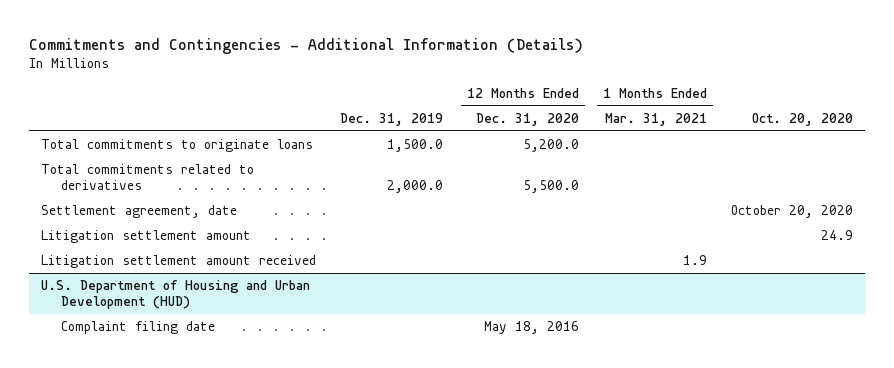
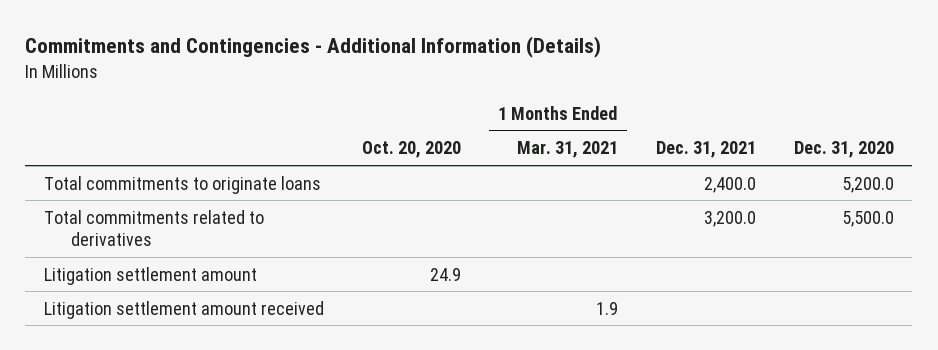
- | Dec. 31, 2019 | 12 Months Ended Dec. 31, 2020 | 1 Months Ended Mar. 31, 2021 | Oct. 20, 2020
+ | Oct. 20, 2020 | 1 Months Ended Mar. 31, 2021 | Dec. 31, 2021 | Dec. 31, 2020
- Settlement agreement, date | | | | October 20, 2020
- U.S. Department of Housing and Urban Development (HUD)
- Complaint filing date | | May 18, 2016 | |

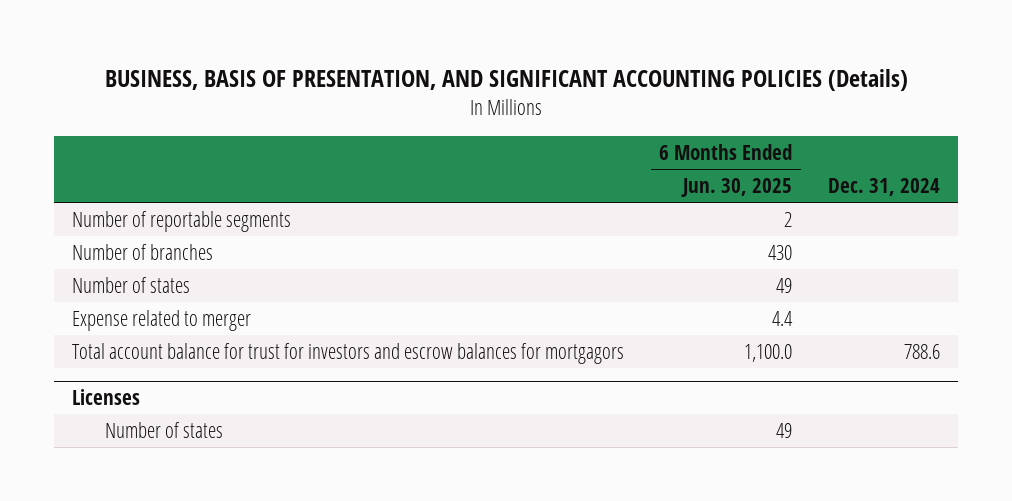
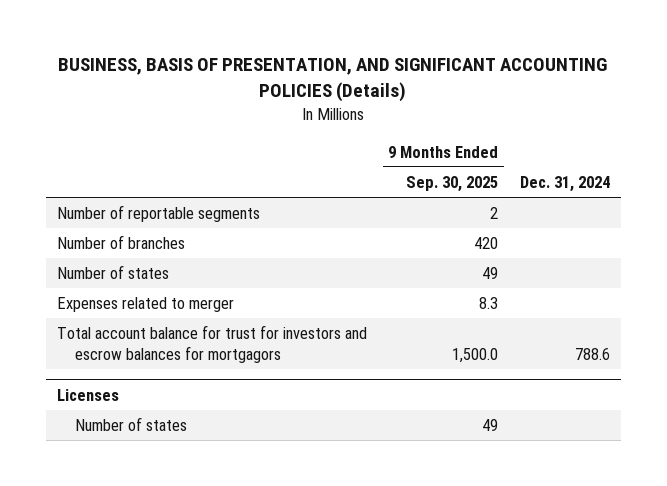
- | 6 Months Ended Jun. 30, 2025 | Dec. 31, 2024
+ | 9 Months Ended Sep. 30, 2025 | Dec. 31, 2024
- Expense related to merger | 4.4 |
+ Expenses related to merger | 8.3 |

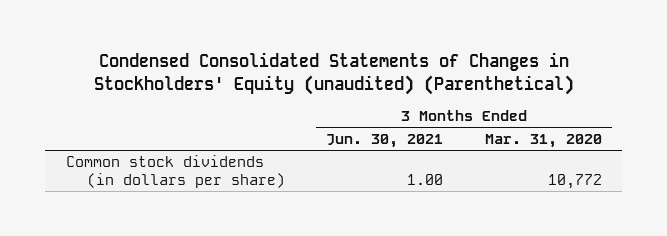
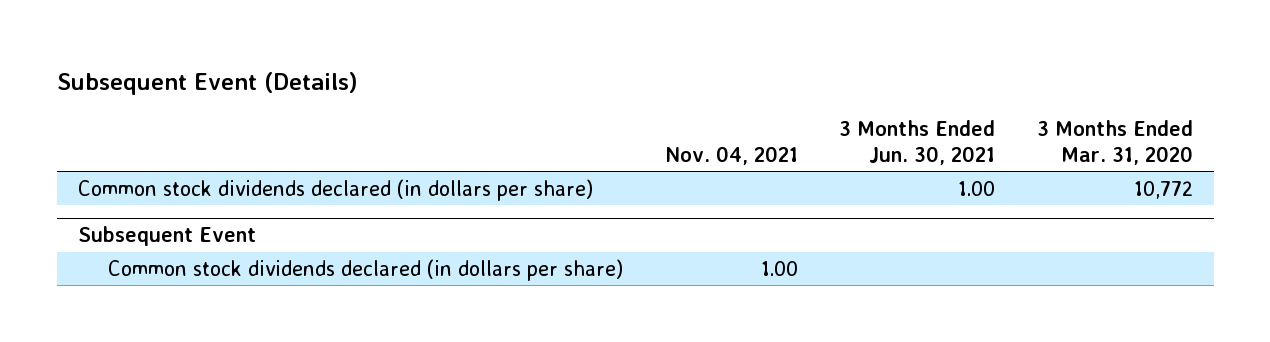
- Condensed Consolidated Statements of Changes in Stockholders' Equity (unaudited) (Parenthetical)
+ Subsequent Event (Details)
- | 3 Months Ended Jun. 30, 2021 | 3 Months Ended Mar. 31, 2020
+ | Nov. 04, 2021 | 3 Months Ended Jun. 30, 2021 | 3 Months Ended Mar. 31, 2020
- Common stock dividends (in dollars per share) | 1.00 | 10,772
+ Common stock dividends declared (in dollars per share) | | 1.00 | 10,772
+ Subsequent Event
+ Common stock dividends declared (in dollars per share) | 1.00 | |

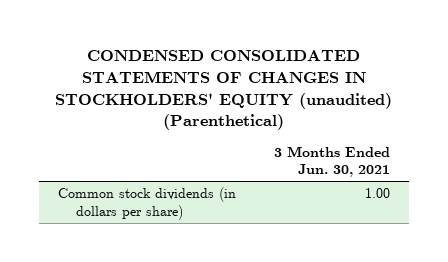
- Subsequent Event (Details)
+ CONDENSED CONSOLIDATED STATEMENTS OF CHANGES IN STOCKHOLDERS' EQUITY (unaudited) (Parenthetical)
- | Nov. 04, 2021 | 3 Months Ended Jun. 30, 2021 | 3 Months Ended Mar. 31, 2020
+ | 3 Months Ended Jun. 30, 2021
- Common stock dividends declared (in dollars per share) | | 1.00 | 10,772
- Subsequent Event
- Common stock dividends declared (in dollars per share) | 1.00 | |
+ Common stock dividends (in dollars per share) | 1.00

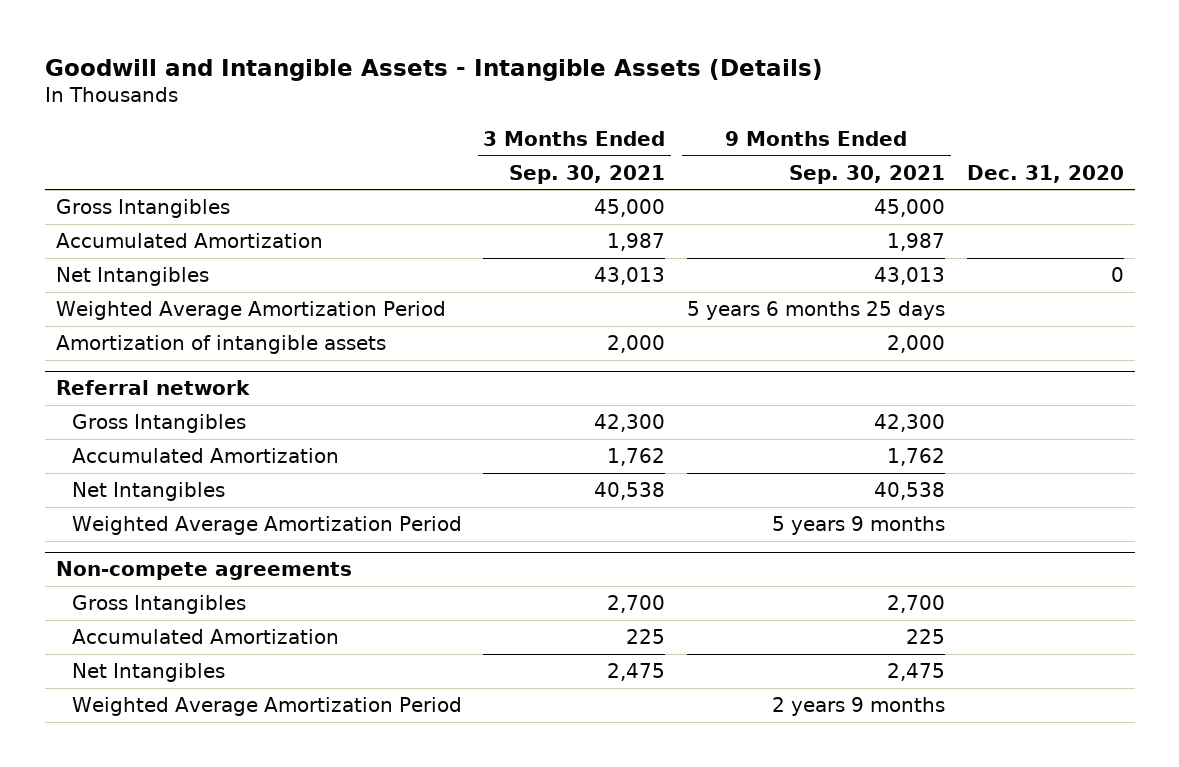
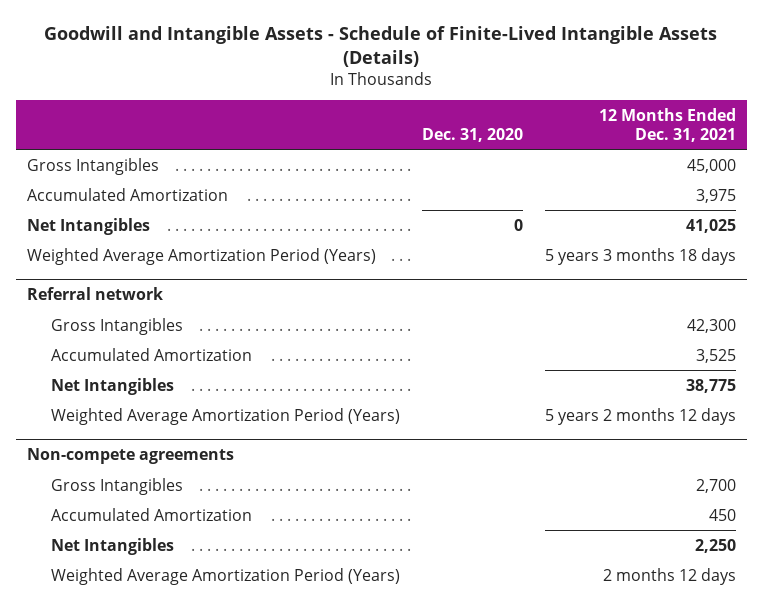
- Goodwill and Intangible Assets - Intangible Assets (Details)
+ Goodwill and Intangible Assets - Schedule of Finite-Lived Intangible Assets (Details)
- | 3 Months Ended Sep. 30, 2021 | 9 Months Ended Sep. 30, 2021 | Dec. 31, 2020
+ | Dec. 31, 2020 | 12 Months Ended Dec. 31, 2021
- Weighted Average Amortization Period | | 5 years 6 months 25 days |
- Amortization of intangible assets | 2,000 | 2,000 |
+ Weighted Average Amortization Period (Years) | | 5 years 3 months 18 days
@ Referral network
- Weighted Average Amortization Period | | 5 years 9 months |
+ Weighted Average Amortization Period (Years) | | 5 years 2 months 12 days
@ Non-compete agreements
- Weighted Average Amortization Period | | 2 years 9 months |
+ Weighted Average Amortization Period (Years) | | 2 months 12 days

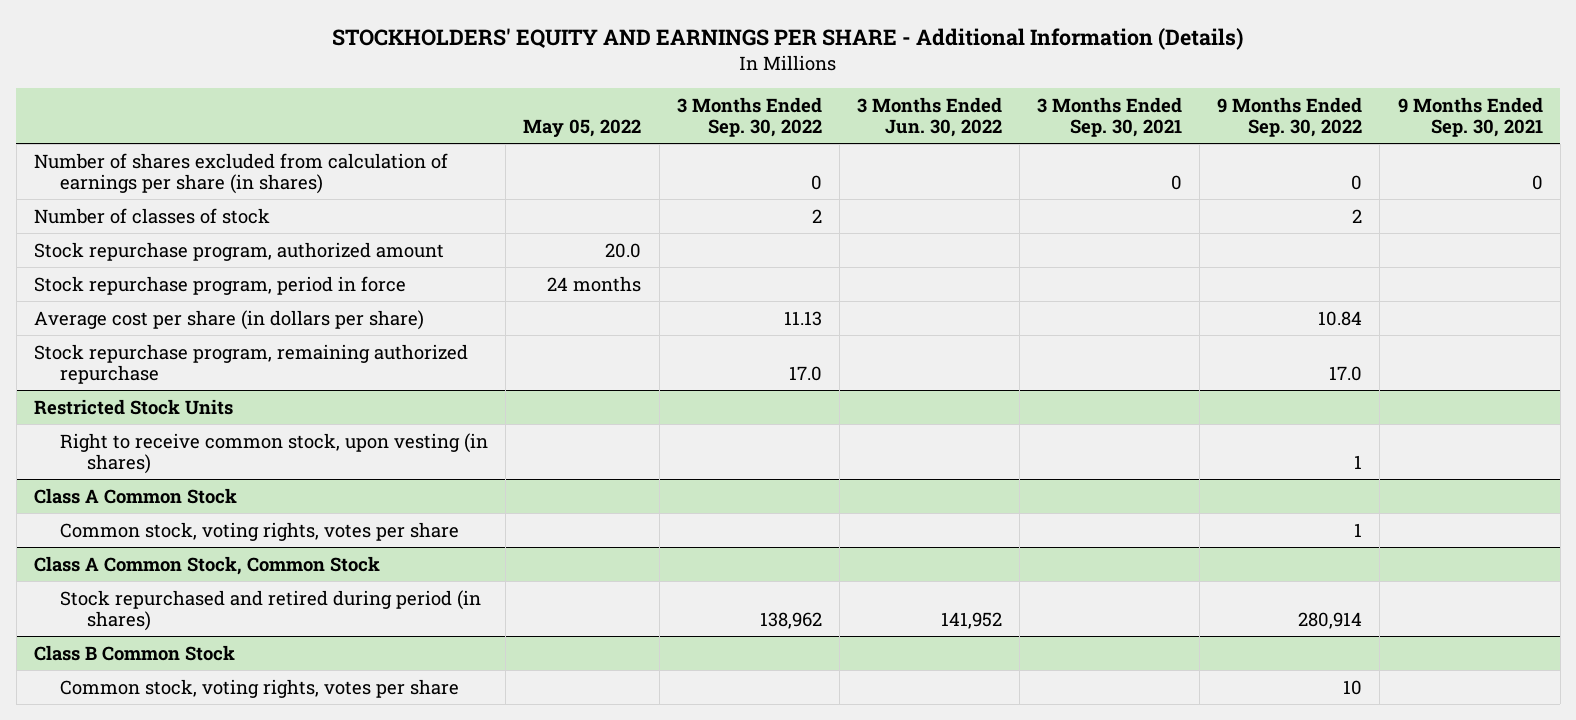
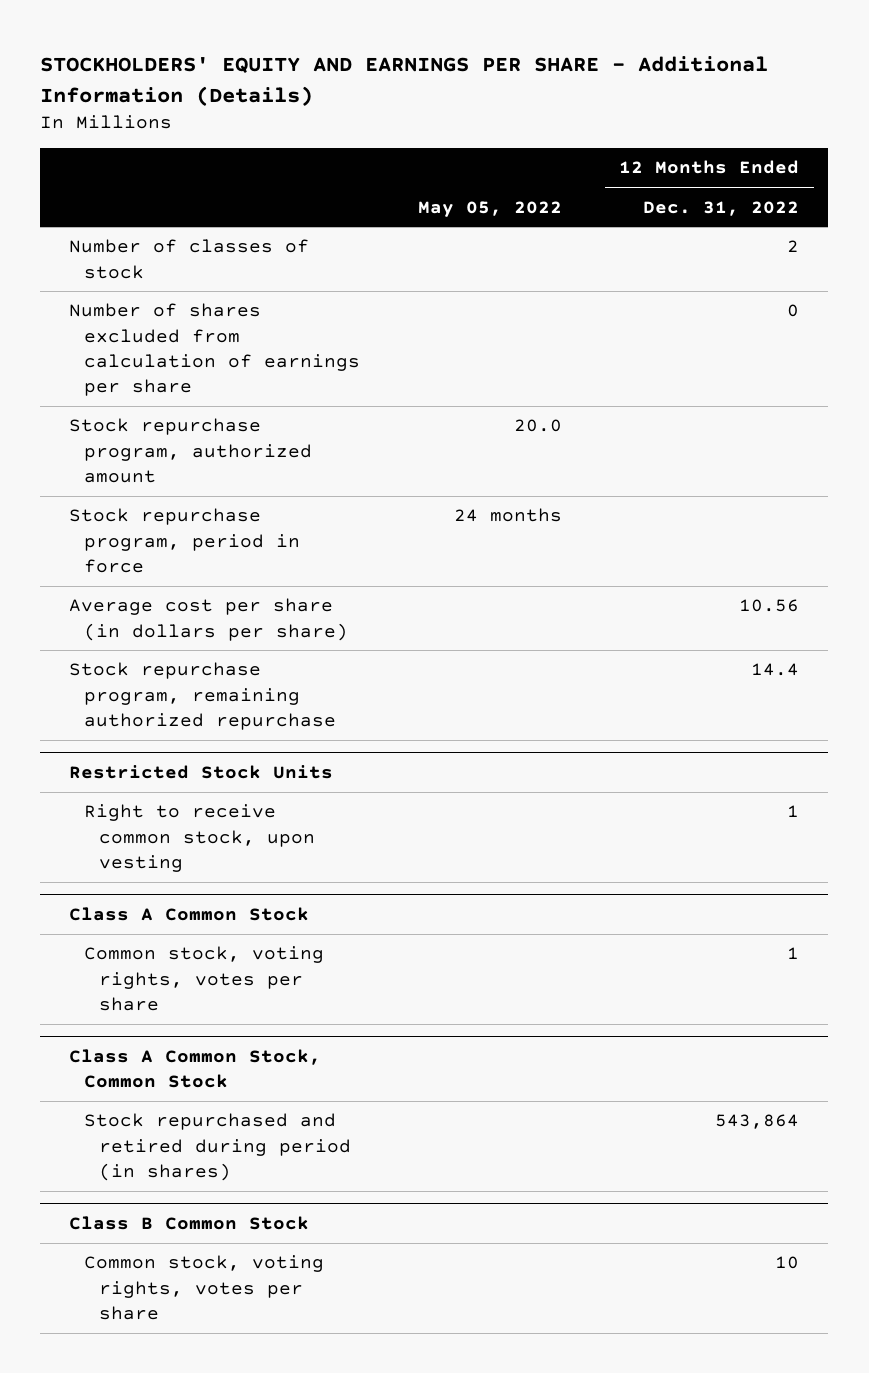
- | May 05, 2022 | 3 Months Ended Sep. 30, 2022 | 3 Months Ended Jun. 30, 2022 | 3 Months Ended Sep. 30, 2021 | 9 Months Ended Sep. 30, 2022 | 9 Months Ended Sep. 30, 2021
+ | May 05, 2022 | 12 Months Ended Dec. 31, 2022
- Number of shares excluded from calculation of earnings per share (in shares) | | 0 | | 0 | 0 | 0
+ Number of shares excluded from calculation of earnings per share | | 0
@ Restricted Stock Units
- Right to receive common stock, upon vesting (in shares) | | | | | 1 |
+ Right to receive common stock, upon vesting | | 1

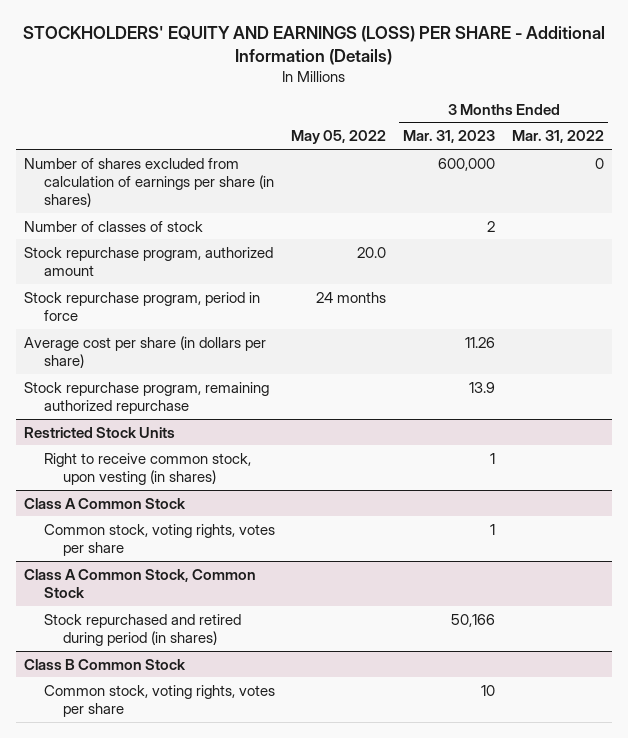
- STOCKHOLDERS' EQUITY AND EARNINGS PER SHARE - Additional Information (Details)
+ STOCKHOLDERS' EQUITY AND EARNINGS (LOSS) PER SHARE - Additional Information (Details)
- | May 05, 2022 | 12 Months Ended Dec. 31, 2022
+ | May 05, 2022 | 3 Months Ended Mar. 31, 2023 | 3 Months Ended Mar. 31, 2022
+ Number of shares excluded from calculation of earnings per share (in shares) | | 600,000 | 0
- Number of shares excluded from calculation of earnings per share | | 0
@ Restricted Stock Units
- Right to receive common stock, upon vesting | | 1
+ Right to receive common stock, upon vesting (in shares) | | 1 |

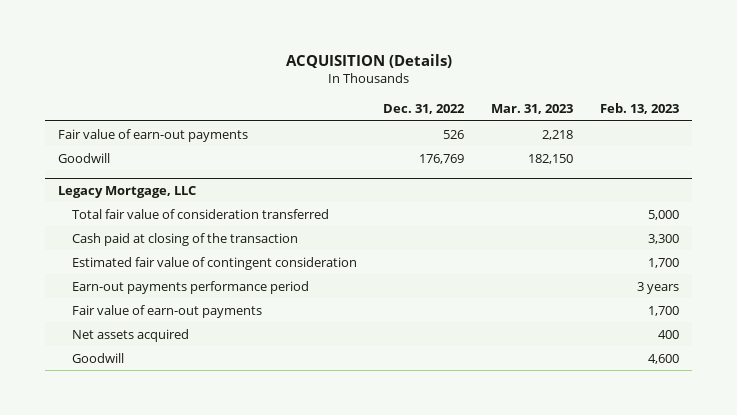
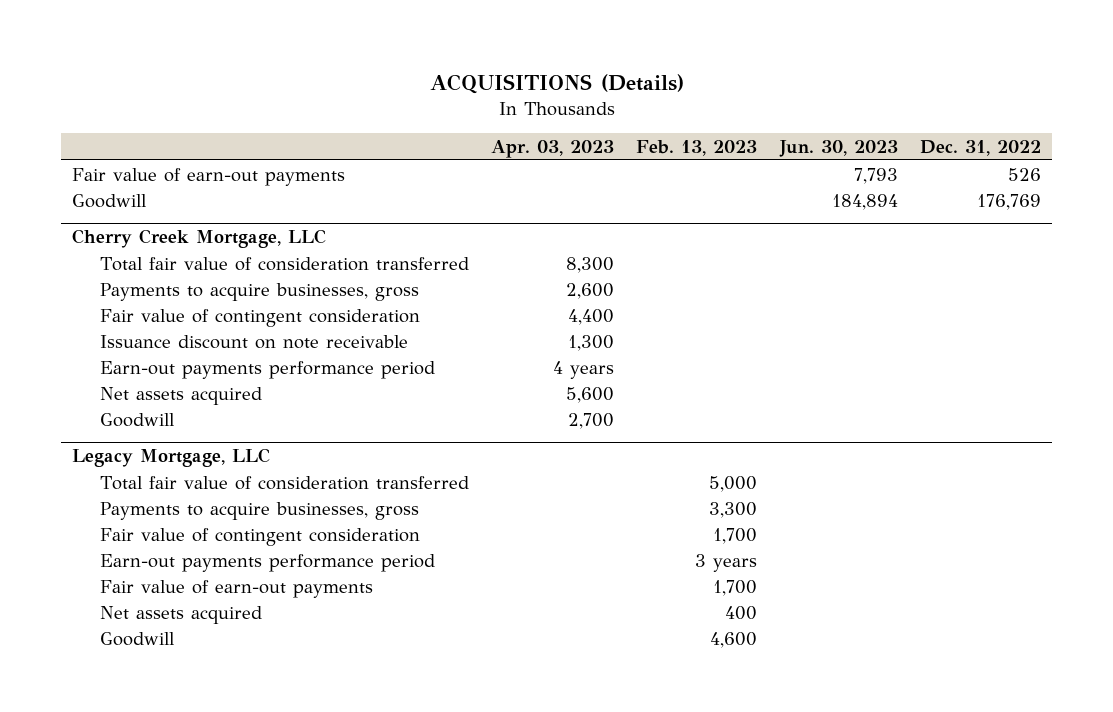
- ACQUISITION (Details)
+ ACQUISITIONS (Details)
- | Dec. 31, 2022 | Mar. 31, 2023 | Feb. 13, 2023
+ | Apr. 03, 2023 | Feb. 13, 2023 | Jun. 30, 2023 | Dec. 31, 2022
+ Cherry Creek Mortgage, LLC
+ Total fair value of consideration transferred | 8,300 | | |
+ Payments to acquire businesses, gross | 2,600 | | |
+ Fair value of contingent consideration | 4,400 | | |
+ Issuance discount on note receivable | 1,300 | | |
+ Earn-out payments performance period | 4 years | | |
+ Net assets acquired | 5,600 | | |
+ Goodwill | 2,700 | | |
@ Legacy Mortgage, LLC
- Cash paid at closing of the transaction | | | 3,300
- Estimated fair value of contingent consideration | | | 1,700
+ Payments to acquire businesses, gross | | 3,300 | |
+ Fair value of contingent consideration | | 1,700 | |

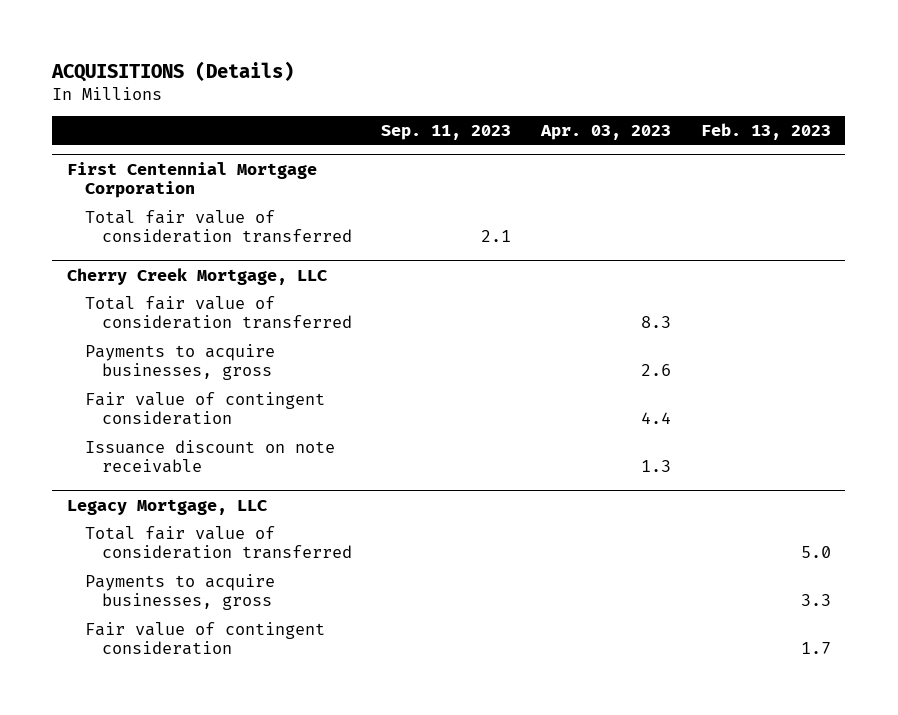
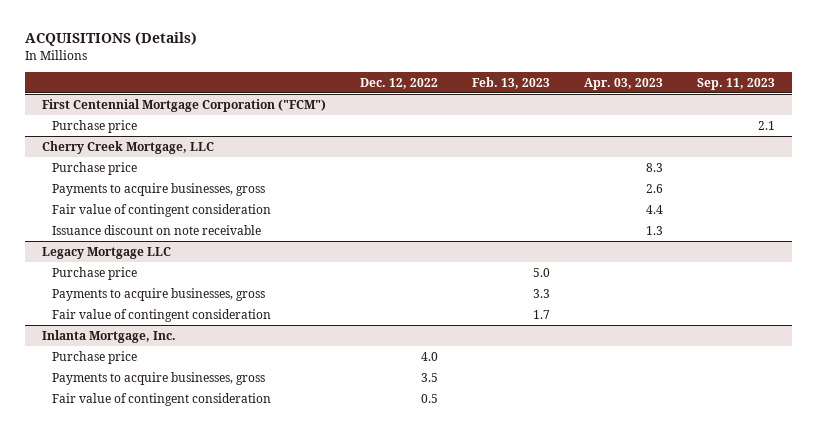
- | Sep. 11, 2023 | Apr. 03, 2023 | Feb. 13, 2023
+ | Dec. 12, 2022 | Feb. 13, 2023 | Apr. 03, 2023 | Sep. 11, 2023
- First Centennial Mortgage Corporation
- Total fair value of consideration transferred | 2.1 | |
+ First Centennial Mortgage Corporation ("FCM")
+ Purchase price | | | | 2.1
@ Cherry Creek Mortgage, LLC
- Total fair value of consideration transferred | | 8.3 |
+ Purchase price | | | 8.3 |
- Legacy Mortgage, LLC
- Total fair value of consideration transferred | | | 5.0
+ Legacy Mortgage LLC
+ Purchase price | | 5.0 | |
+ Inlanta Mortgage, Inc.
+ Purchase price | 4.0 | | |
+ Payments to acquire businesses, gross | 3.5 | | |
+ Fair value of contingent consideration | 0.5 | | |

